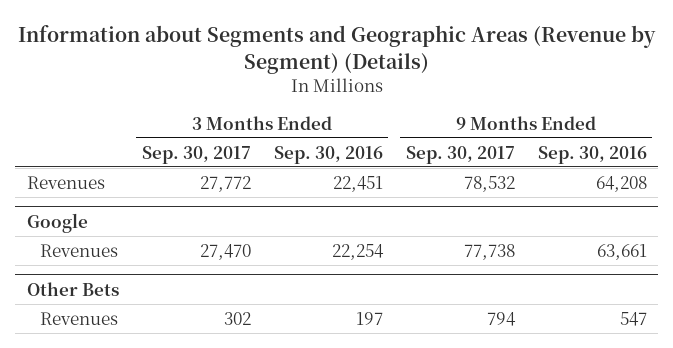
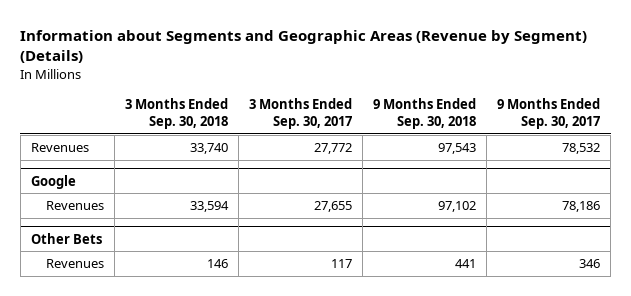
- | 3 Months Ended Sep. 30, 2017 | 3 Months Ended Sep. 30, 2016 | 9 Months Ended Sep. 30, 2017 | 9 Months Ended Sep. 30, 2016
+ | 3 Months Ended Sep. 30, 2018 | 3 Months Ended Sep. 30, 2017 | 9 Months Ended Sep. 30, 2018 | 9 Months Ended Sep. 30, 2017
@ Google
- Revenues | 27,470 | 22,254 | 77,738 | 63,661
+ Revenues | 33,594 | 27,655 | 97,102 | 78,186
@ Other Bets
- Revenues | 302 | 197 | 794 | 547
+ Revenues | 146 | 117 | 441 | 346

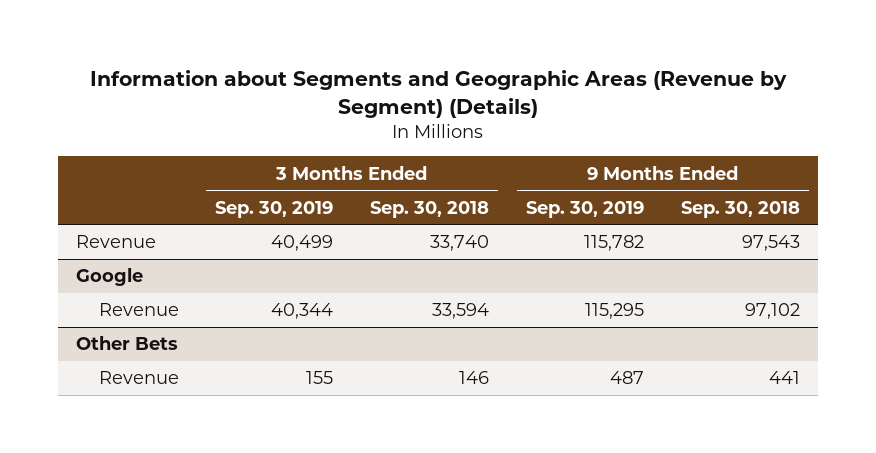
- | 3 Months Ended Sep. 30, 2018 | 3 Months Ended Sep. 30, 2017 | 9 Months Ended Sep. 30, 2018 | 9 Months Ended Sep. 30, 2017
+ | 3 Months Ended Sep. 30, 2019 | 3 Months Ended Sep. 30, 2018 | 9 Months Ended Sep. 30, 2019 | 9 Months Ended Sep. 30, 2018
- Revenues | 33,740 | 27,772 | 97,543 | 78,532
+ Revenue | 40,499 | 33,740 | 115,782 | 97,543
@ Google
- Revenues | 33,594 | 27,655 | 97,102 | 78,186
+ Revenue | 40,344 | 33,594 | 115,295 | 97,102
@ Other Bets
- Revenues | 146 | 117 | 441 | 346
+ Revenue | 155 | 146 | 487 | 441

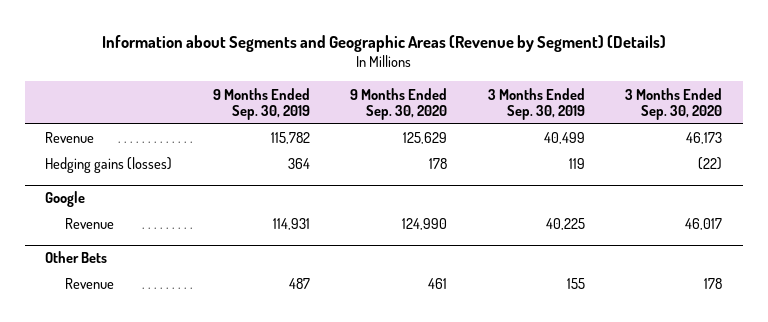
- | 3 Months Ended Sep. 30, 2019 | 3 Months Ended Sep. 30, 2018 | 9 Months Ended Sep. 30, 2019 | 9 Months Ended Sep. 30, 2018
+ | 9 Months Ended Sep. 30, 2019 | 9 Months Ended Sep. 30, 2020 | 3 Months Ended Sep. 30, 2019 | 3 Months Ended Sep. 30, 2020
+ Hedging gains (losses) | 364 | 178 | 119 | (22)
@ Google
- Revenue | 40,344 | 33,594 | 115,295 | 97,102
+ Revenue | 114,931 | 124,990 | 40,225 | 46,017

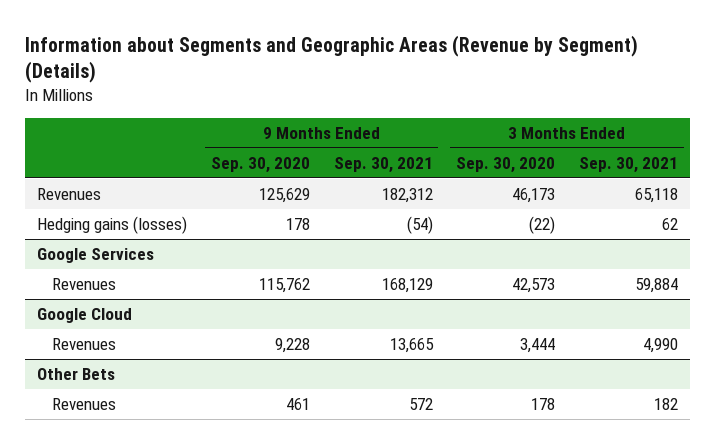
- | 9 Months Ended Sep. 30, 2019 | 9 Months Ended Sep. 30, 2020 | 3 Months Ended Sep. 30, 2019 | 3 Months Ended Sep. 30, 2020
+ | 9 Months Ended Sep. 30, 2020 | 9 Months Ended Sep. 30, 2021 | 3 Months Ended Sep. 30, 2020 | 3 Months Ended Sep. 30, 2021
- Revenue | 115,782 | 125,629 | 40,499 | 46,173
+ Revenues | 125,629 | 182,312 | 46,173 | 65,118
- Google
- Revenue | 114,931 | 124,990 | 40,225 | 46,017
+ Google Services
+ Revenues | 115,762 | 168,129 | 42,573 | 59,884
+ Google Cloud
+ Revenues | 9,228 | 13,665 | 3,444 | 4,990
@ Other Bets
- Revenue | 487 | 461 | 155 | 178
+ Revenues | 461 | 572 | 178 | 182

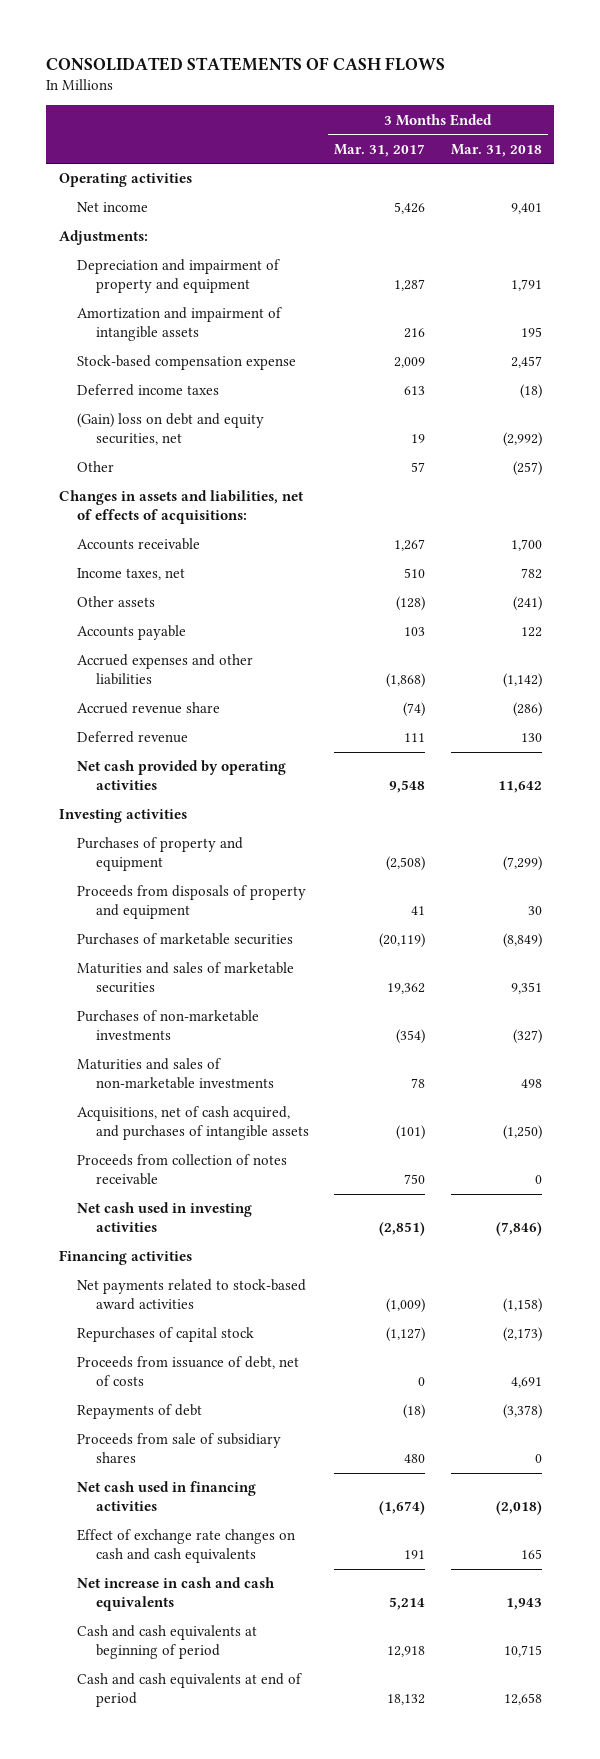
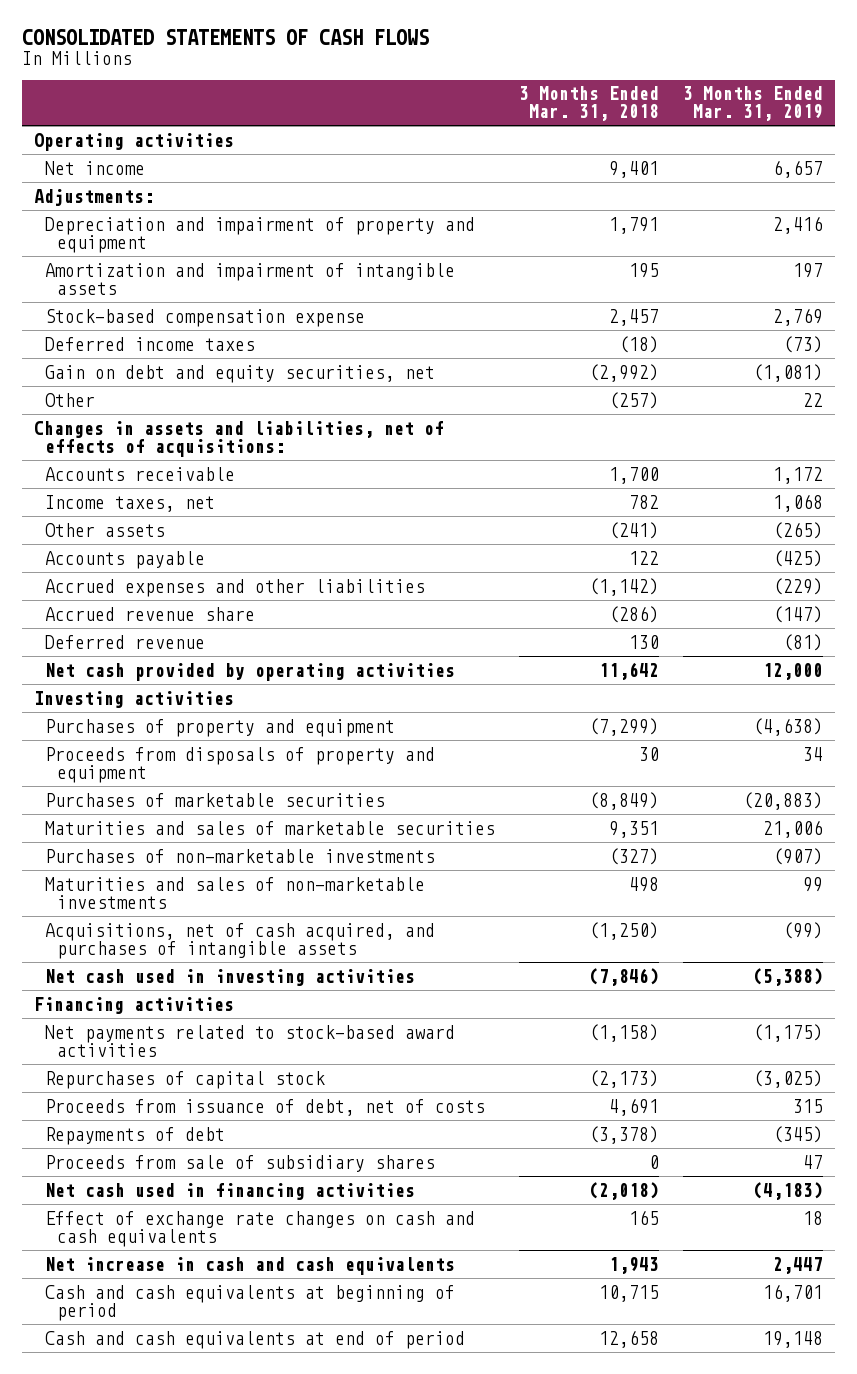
- | 3 Months Ended Mar. 31, 2017 | 3 Months Ended Mar. 31, 2018
+ | 3 Months Ended Mar. 31, 2018 | 3 Months Ended Mar. 31, 2019
- (Gain) loss on debt and equity securities, net | 19 | (2,992)
+ Gain on debt and equity securities, net | (2,992) | (1,081)
- Proceeds from collection of notes receivable | 750 | 0

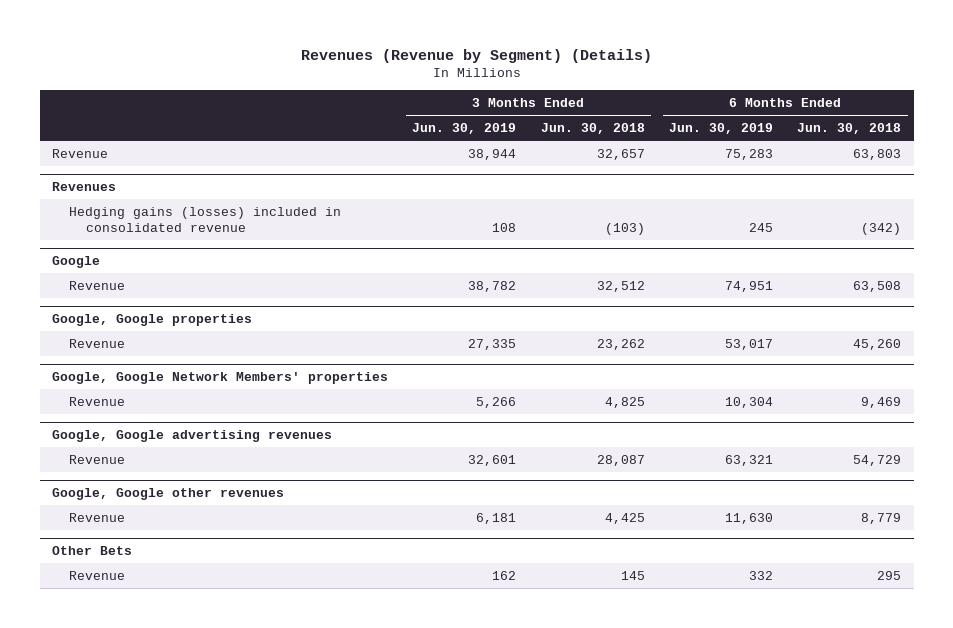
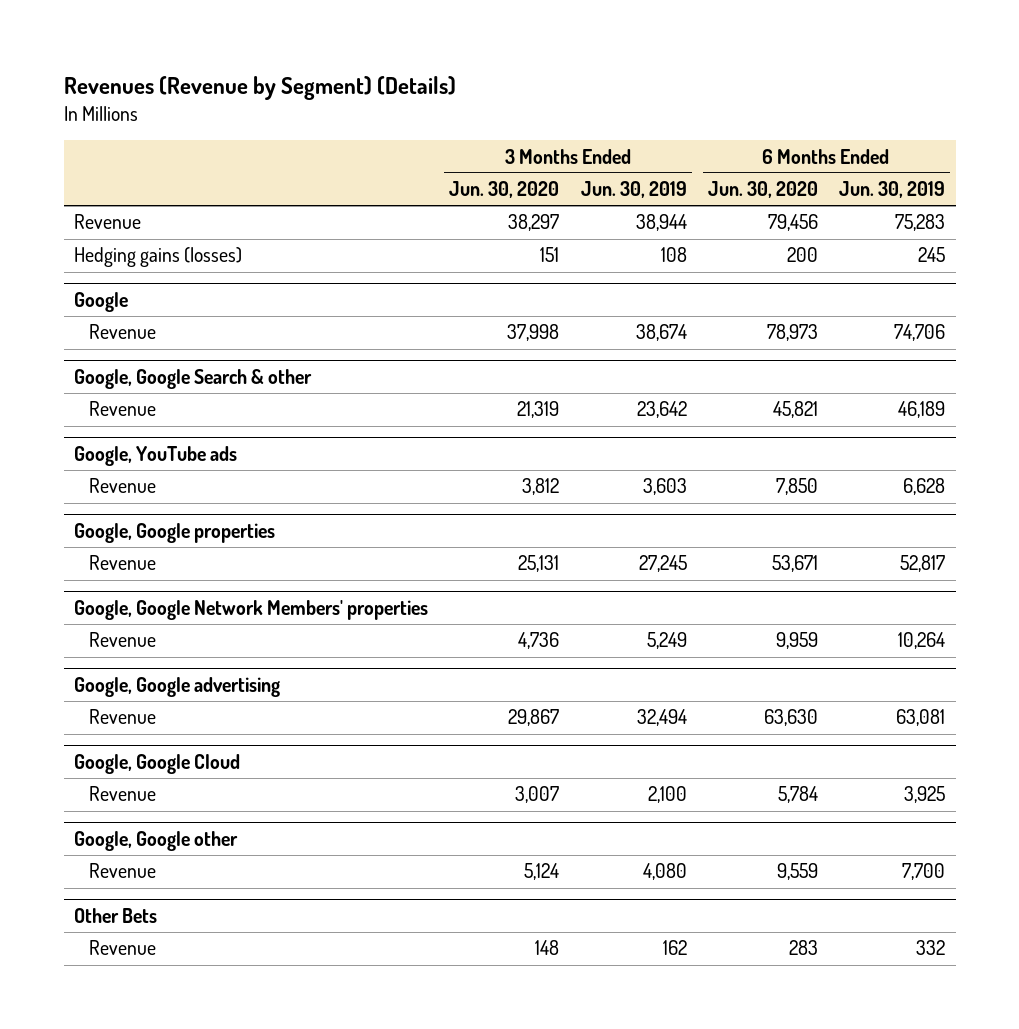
- | 3 Months Ended Jun. 30, 2019 | 3 Months Ended Jun. 30, 2018 | 6 Months Ended Jun. 30, 2019 | 6 Months Ended Jun. 30, 2018
+ | 3 Months Ended Jun. 30, 2020 | 3 Months Ended Jun. 30, 2019 | 6 Months Ended Jun. 30, 2020 | 6 Months Ended Jun. 30, 2019
- Revenues
- Hedging gains (losses) included in consolidated revenue | 108 | (103) | 245 | (342)
+ Hedging gains (losses) | 151 | 108 | 200 | 245
@ Google
- Revenue | 38,782 | 32,512 | 74,951 | 63,508
+ Revenue | 37,998 | 38,674 | 78,973 | 74,706
+ Google, Google Search & other
+ Revenue | 21,319 | 23,642 | 45,821 | 46,189
+ Google, YouTube ads
+ Revenue | 3,812 | 3,603 | 7,850 | 6,628
@ Google, Google properties
- Revenue | 27,335 | 23,262 | 53,017 | 45,260
+ Revenue | 25,131 | 27,245 | 53,671 | 52,817
@ Google, Google Network Members' properties
- Revenue | 5,266 | 4,825 | 10,304 | 9,469
- Google, Google advertising revenues
- Revenue | 32,601 | 28,087 | 63,321 | 54,729
- Google, Google other revenues
- Revenue | 6,181 | 4,425 | 11,630 | 8,779
@ Google, Google Network Members' properties
+ Revenue | 4,736 | 5,249 | 9,959 | 10,264
+ Google, Google advertising
+ Revenue | 29,867 | 32,494 | 63,630 | 63,081
+ Google, Google Cloud
+ Revenue | 3,007 | 2,100 | 5,784 | 3,925
+ Google, Google other
+ Revenue | 5,124 | 4,080 | 9,559 | 7,700

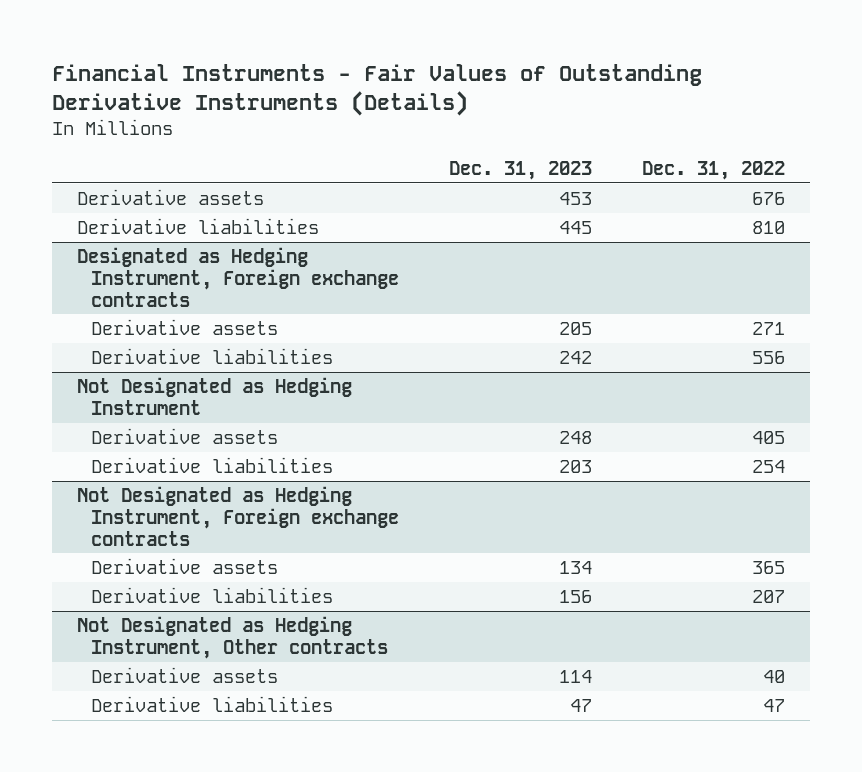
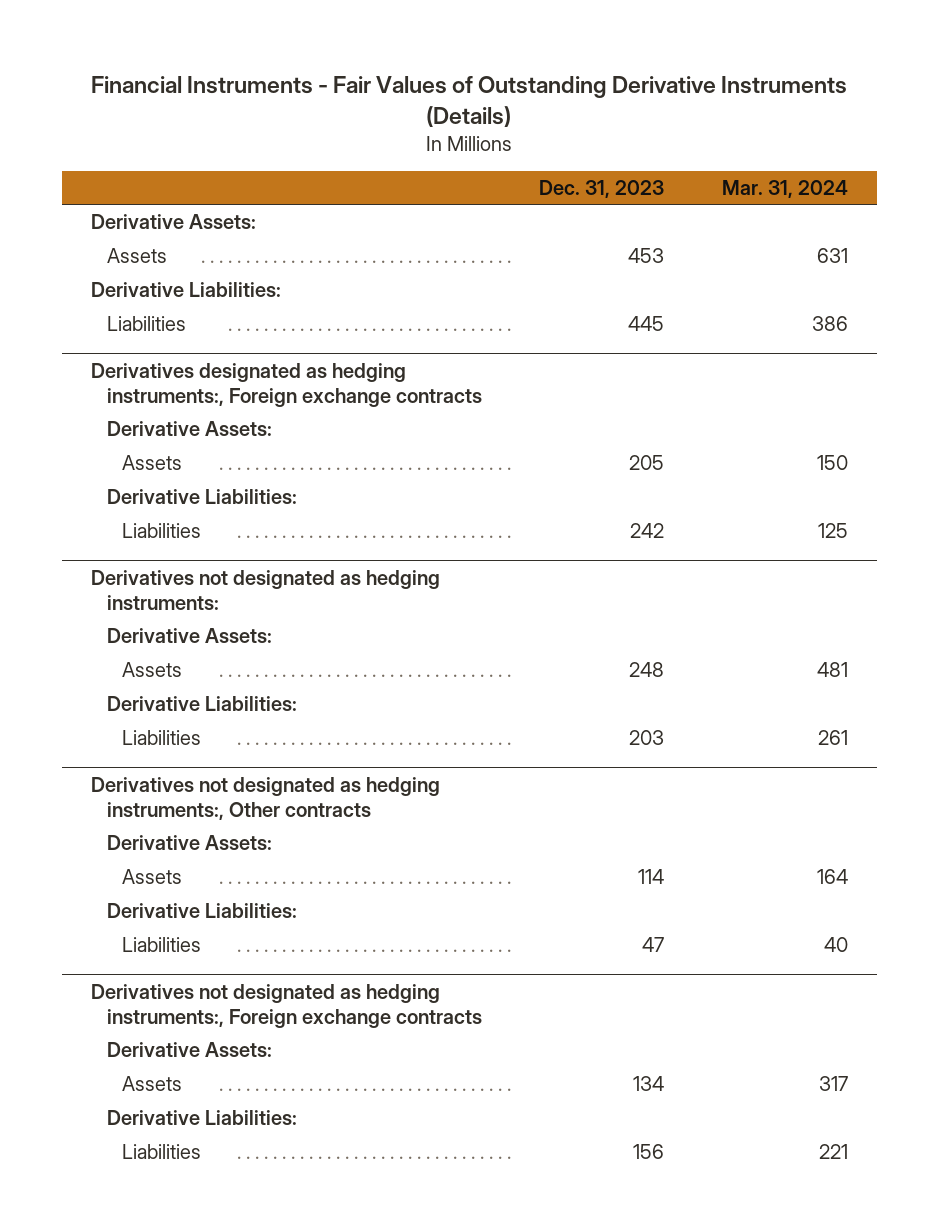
- | Dec. 31, 2023 | Dec. 31, 2022
+ | Dec. 31, 2023 | Mar. 31, 2024
- Derivative assets | 453 | 676
- Derivative liabilities | 445 | 810
- Designated as Hedging Instrument, Foreign exchange contracts
- Derivative assets | 205 | 271
- Derivative liabilities | 242 | 556
- Not Designated as Hedging Instrument
- Derivative assets | 248 | 405
- Derivative liabilities | 203 | 254
- Not Designated as Hedging Instrument, Foreign exchange contracts
- Derivative assets | 134 | 365
- Derivative liabilities | 156 | 207
- Not Designated as Hedging Instrument, Other contracts
- Derivative assets | 114 | 40
- Derivative liabilities | 47 | 47
+ Derivative Assets:
+ Assets | 453 | 631
+ Derivative Liabilities:
+ Liabilities | 445 | 386
+ Derivatives designated as hedging instruments:, Foreign exchange contracts
+ Derivative Assets:
+ Assets | 205 | 150
+ Derivative Liabilities:
+ Liabilities | 242 | 125
+ Derivatives not designated as hedging instruments:
+ Derivative Assets:
+ Assets | 248 | 481
+ Derivative Liabilities:
+ Liabilities | 203 | 261
+ Derivatives not designated as hedging instruments:, Other contracts
+ Derivative Assets:
+ Assets | 114 | 164
+ Derivative Liabilities:
+ Liabilities | 47 | 40
+ Derivatives not designated as hedging instruments:, Foreign exchange contracts
+ Derivative Assets:
+ Assets | 134 | 317
+ Derivative Liabilities:
+ Liabilities | 156 | 221

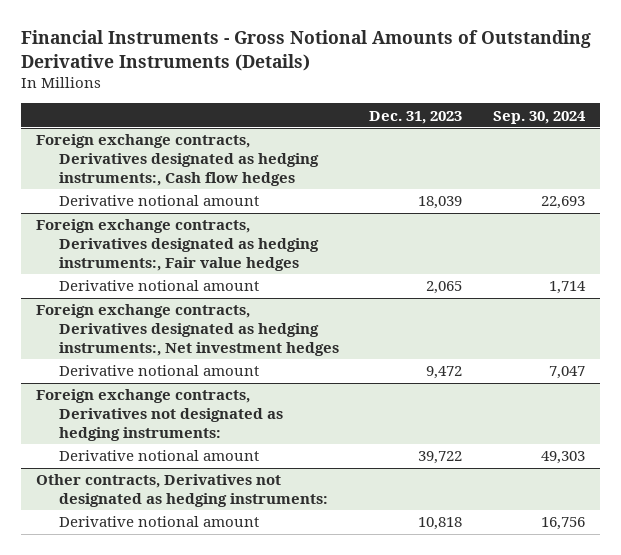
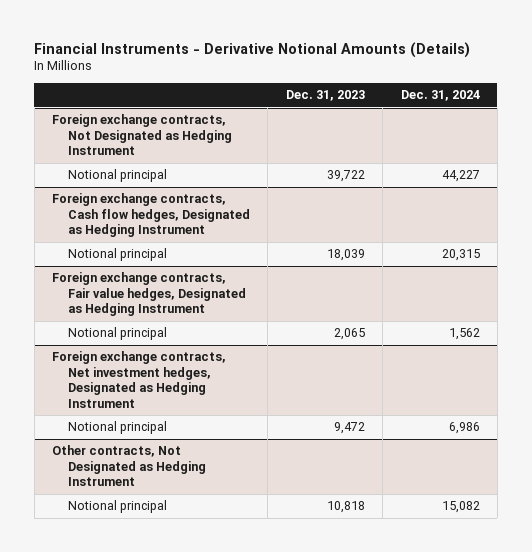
- Financial Instruments - Gross Notional Amounts of Outstanding Derivative Instruments (Details)
+ Financial Instruments - Derivative Notional Amounts (Details)
- | Dec. 31, 2023 | Sep. 30, 2024
+ | Dec. 31, 2023 | Dec. 31, 2024
- Foreign exchange contracts, Derivatives designated as hedging instruments:, Cash flow hedges
- Derivative notional amount | 18,039 | 22,693
- Foreign exchange contracts, Derivatives designated as hedging instruments:, Fair value hedges
- Derivative notional amount | 2,065 | 1,714
- Foreign exchange contracts, Derivatives designated as hedging instruments:, Net investment hedges
- Derivative notional amount | 9,472 | 7,047
- Foreign exchange contracts, Derivatives not designated as hedging instruments:
- Derivative notional amount | 39,722 | 49,303
- Other contracts, Derivatives not designated as hedging instruments:
- Derivative notional amount | 10,818 | 16,756
+ Foreign exchange contracts, Not Designated as Hedging Instrument
+ Notional principal | 39,722 | 44,227
+ Foreign exchange contracts, Cash flow hedges, Designated as Hedging Instrument
+ Notional principal | 18,039 | 20,315
+ Foreign exchange contracts, Fair value hedges, Designated as Hedging Instrument
+ Notional principal | 2,065 | 1,562
+ Foreign exchange contracts, Net investment hedges, Designated as Hedging Instrument
+ Notional principal | 9,472 | 6,986
+ Other contracts, Not Designated as Hedging Instrument
+ Notional principal | 10,818 | 15,082

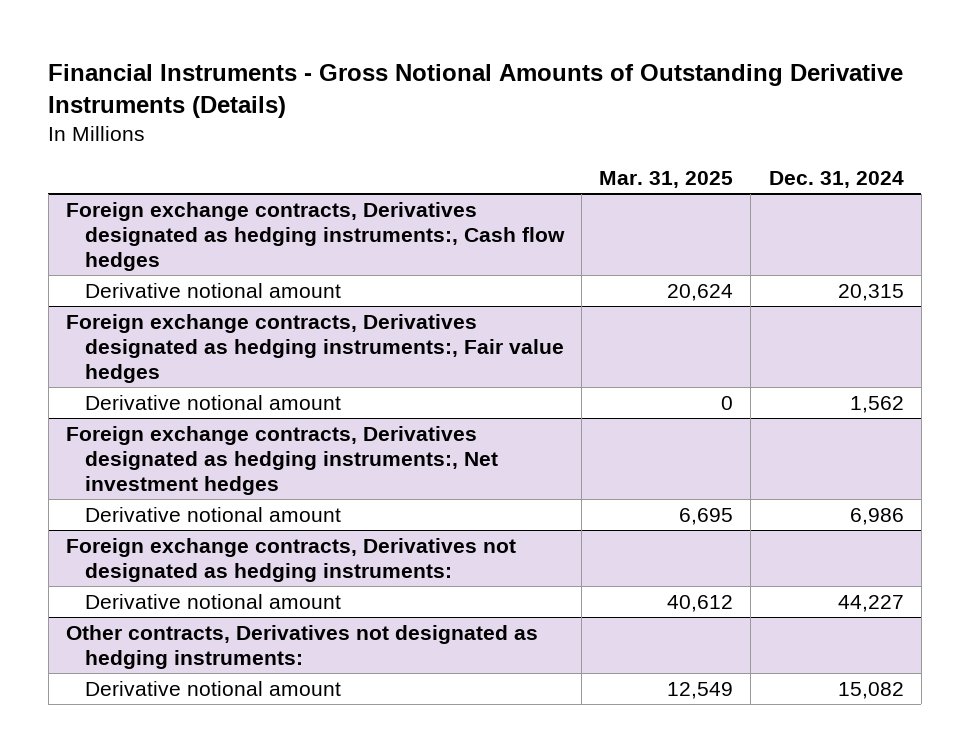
- Financial Instruments - Derivative Notional Amounts (Details)
+ Financial Instruments - Gross Notional Amounts of Outstanding Derivative Instruments (Details)
- | Dec. 31, 2023 | Dec. 31, 2024
+ | Mar. 31, 2025 | Dec. 31, 2024
- Foreign exchange contracts, Not Designated as Hedging Instrument
- Notional principal | 39,722 | 44,227
- Foreign exchange contracts, Cash flow hedges, Designated as Hedging Instrument
- Notional principal | 18,039 | 20,315
- Foreign exchange contracts, Fair value hedges, Designated as Hedging Instrument
- Notional principal | 2,065 | 1,562
- Foreign exchange contracts, Net investment hedges, Designated as Hedging Instrument
- Notional principal | 9,472 | 6,986
- Other contracts, Not Designated as Hedging Instrument
- Notional principal | 10,818 | 15,082
+ Foreign exchange contracts, Derivatives designated as hedging instruments:, Cash flow hedges
+ Derivative notional amount | 20,624 | 20,315
+ Foreign exchange contracts, Derivatives designated as hedging instruments:, Fair value hedges
+ Derivative notional amount | 0 | 1,562
+ Foreign exchange contracts, Derivatives designated as hedging instruments:, Net investment hedges
+ Derivative notional amount | 6,695 | 6,986
+ Foreign exchange contracts, Derivatives not designated as hedging instruments:
+ Derivative notional amount | 40,612 | 44,227
+ Other contracts, Derivatives not designated as hedging instruments:
+ Derivative notional amount | 12,549 | 15,082

